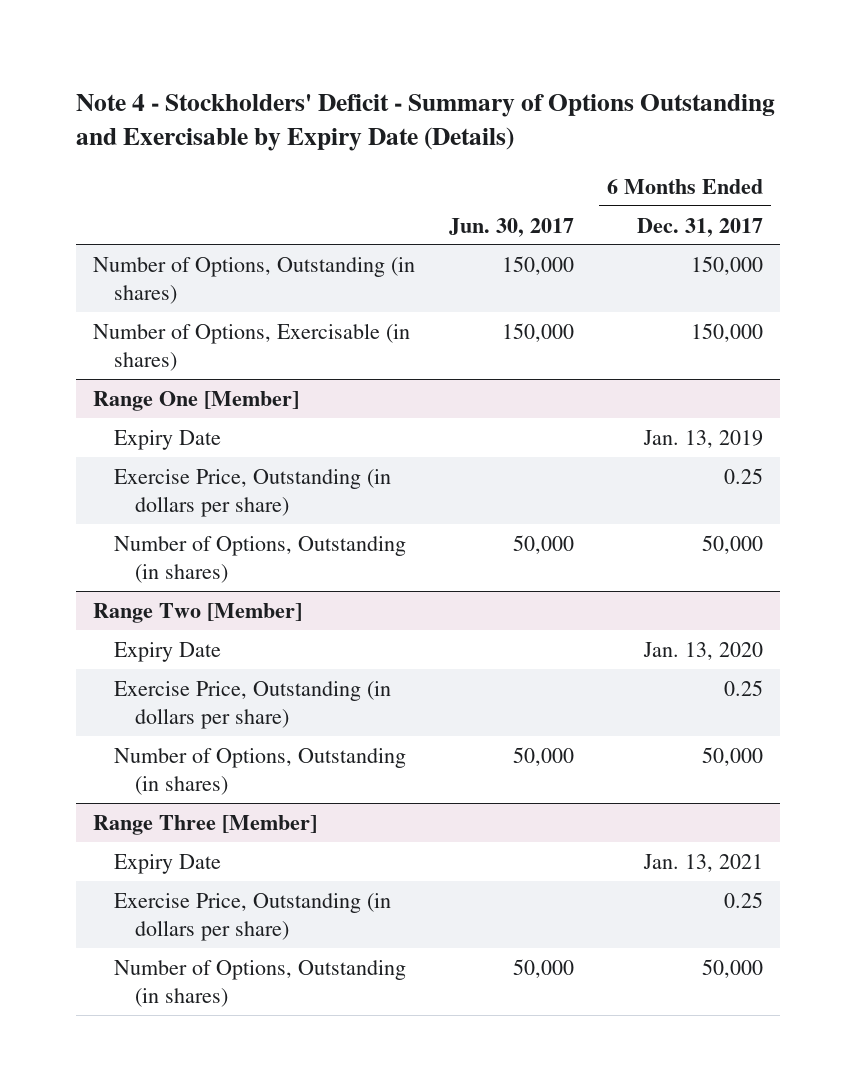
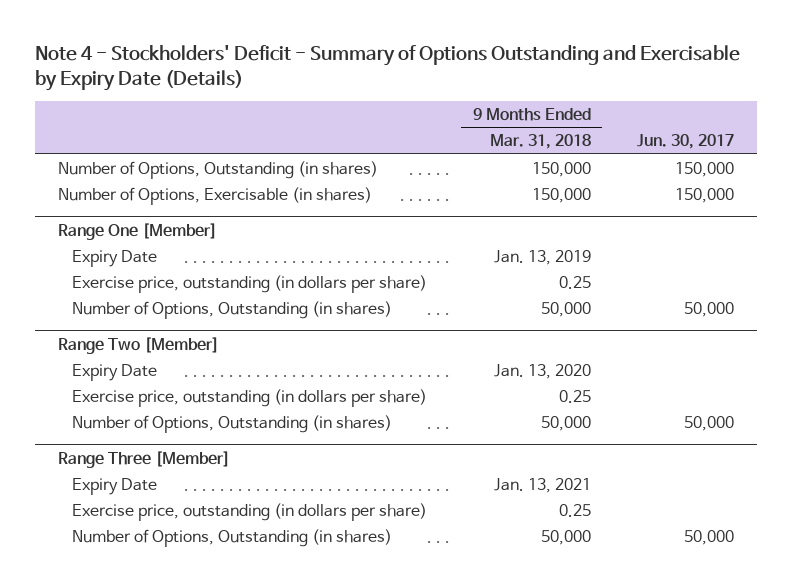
- | Jun. 30, 2017 | 6 Months Ended Dec. 31, 2017
+ | 9 Months Ended Mar. 31, 2018 | Jun. 30, 2017
@ Range One [Member]
- Exercise Price, Outstanding (in dollars per share) | | 0.25
+ Exercise price, outstanding (in dollars per share) | 0.25 |
@ Range Two [Member]
- Exercise Price, Outstanding (in dollars per share) | | 0.25
+ Exercise price, outstanding (in dollars per share) | 0.25 |
@ Range Three [Member]
- Exercise Price, Outstanding (in dollars per share) | | 0.25
+ Exercise price, outstanding (in dollars per share) | 0.25 |

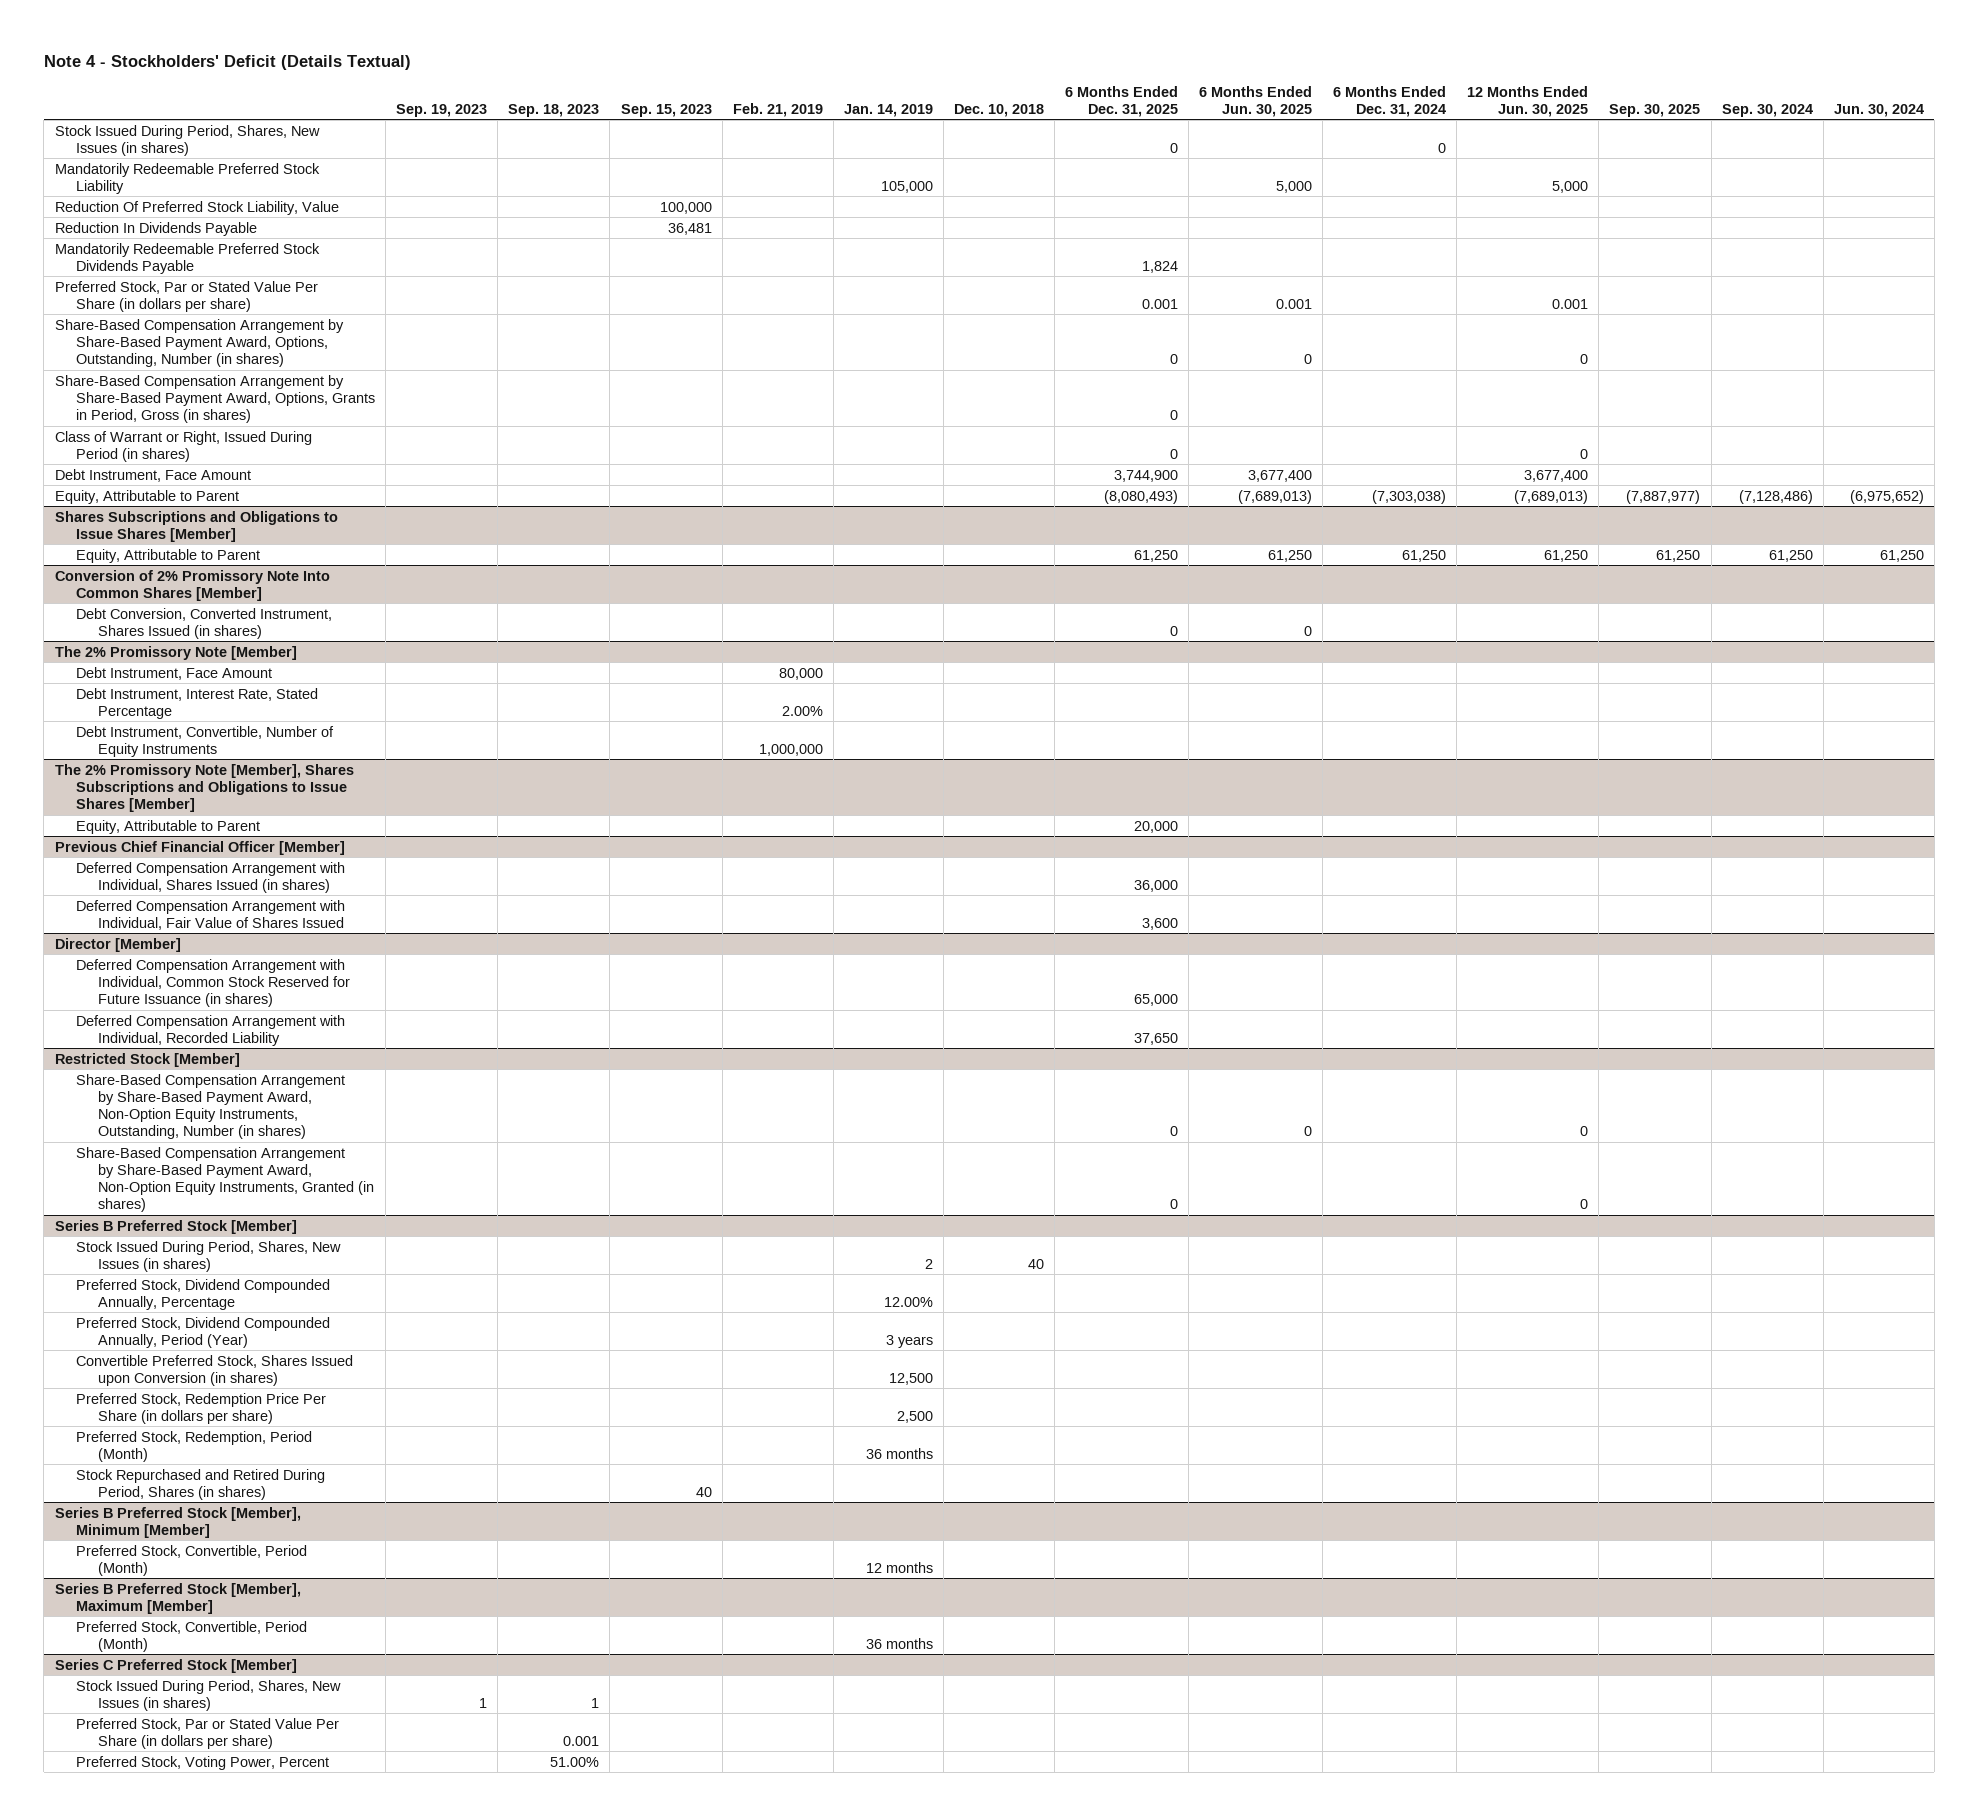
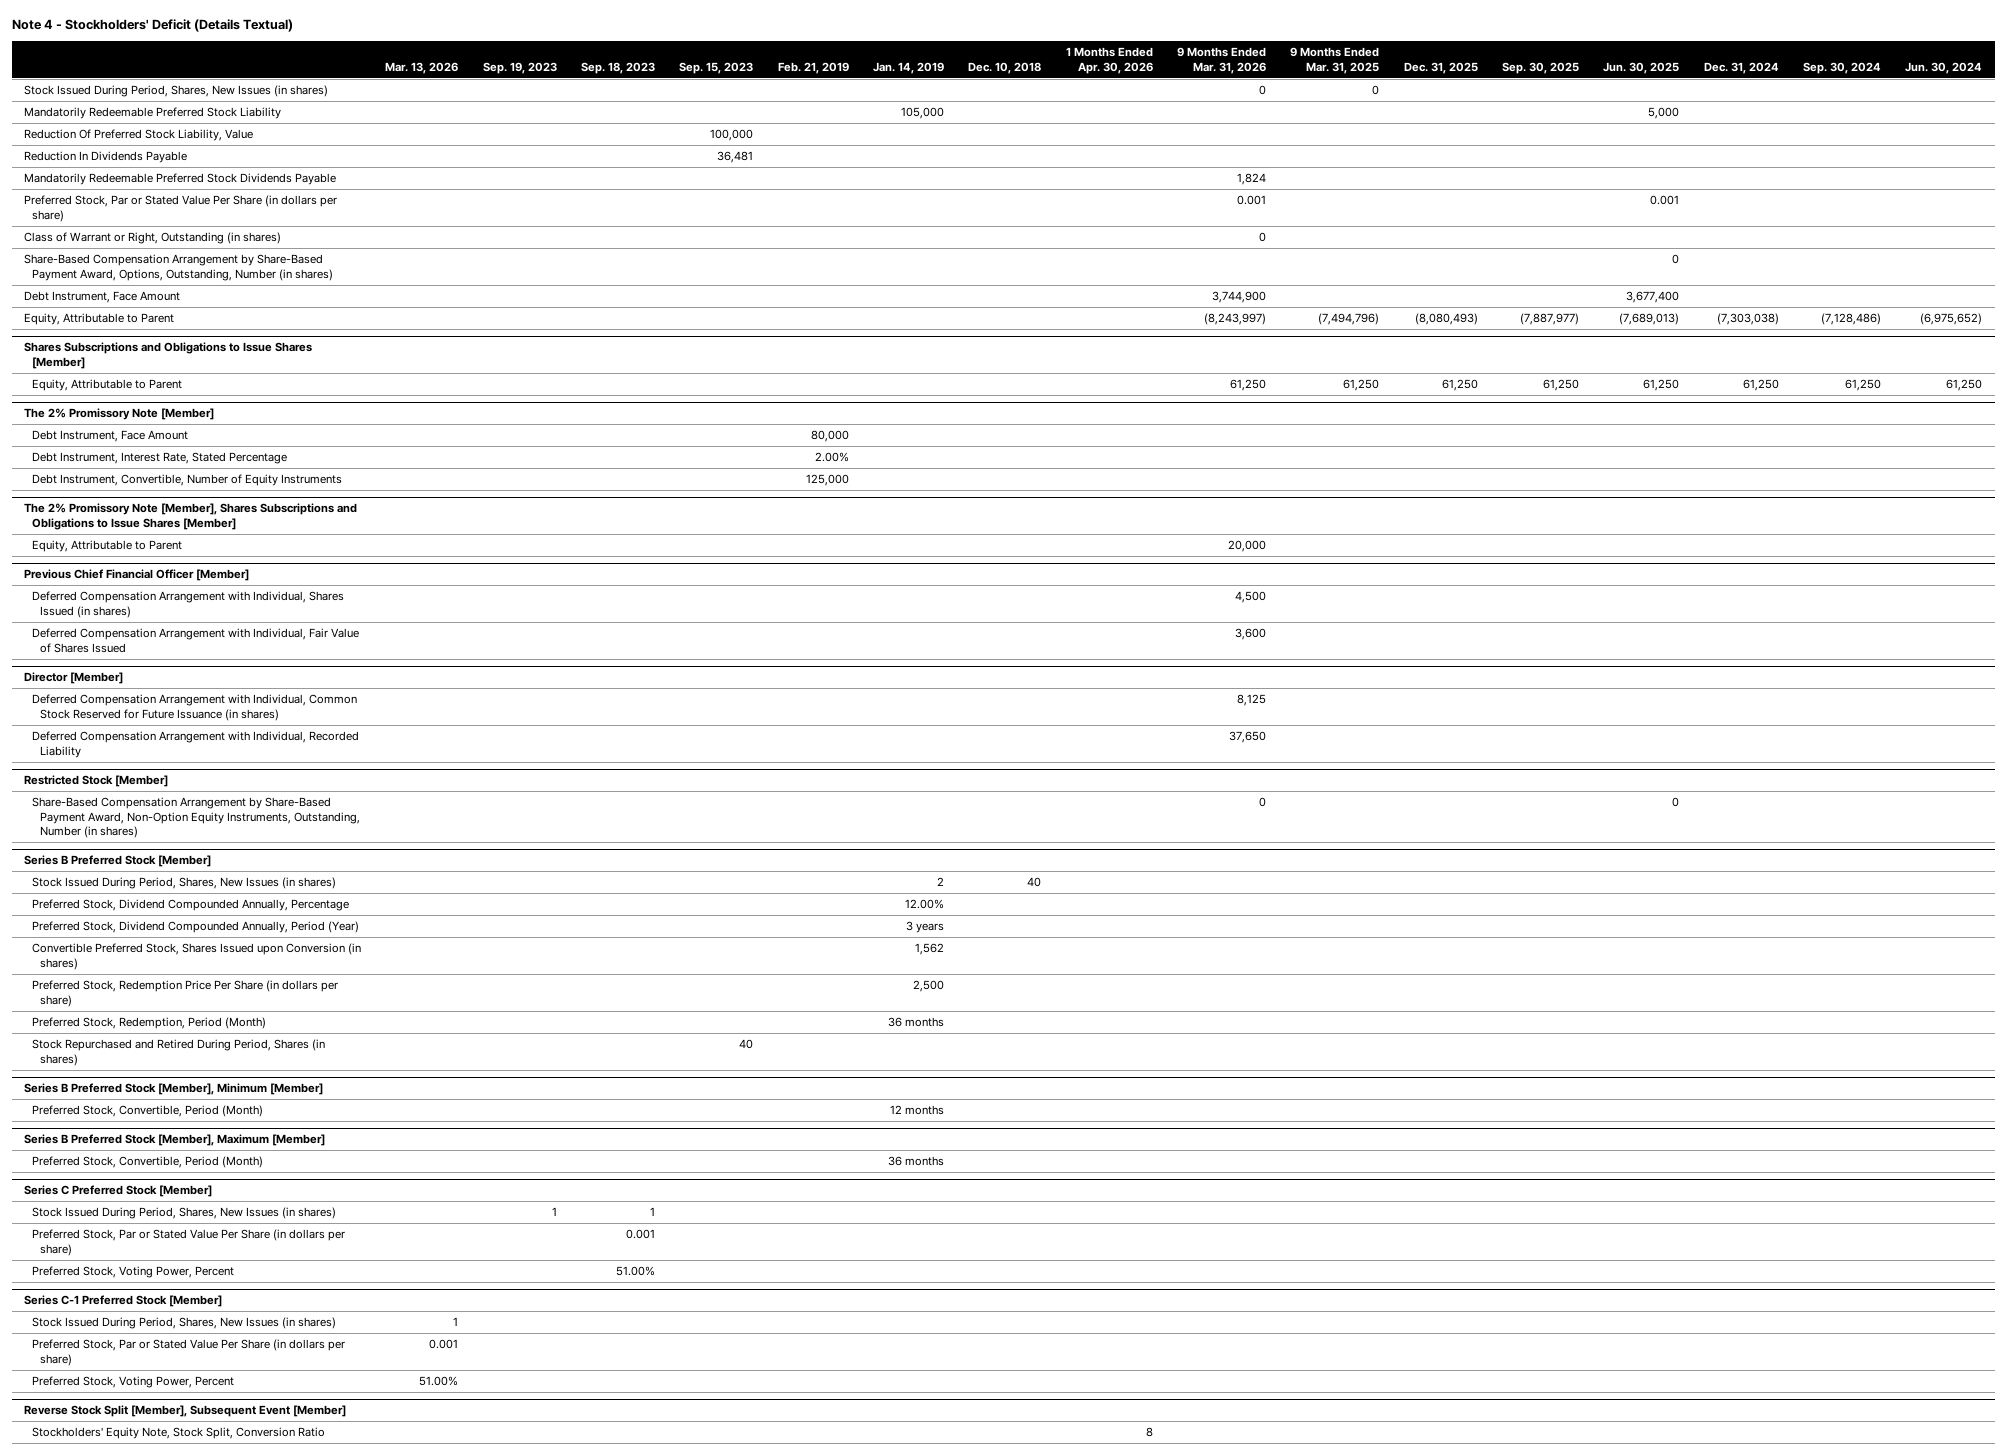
- | Sep. 19, 2023 | Sep. 18, 2023 | Sep. 15, 2023 | Feb. 21, 2019 | Jan. 14, 2019 | Dec. 10, 2018 | 6 Months Ended Dec. 31, 2025 | 6 Months Ended Jun. 30, 2025 | 6 Months Ended Dec. 31, 2024 | 12 Months Ended Jun. 30, 2025 | Sep. 30, 2025 | Sep. 30, 2024 | Jun. 30, 2024
+ | Mar. 13, 2026 | Sep. 19, 2023 | Sep. 18, 2023 | Sep. 15, 2023 | Feb. 21, 2019 | Jan. 14, 2019 | Dec. 10, 2018 | 1 Months Ended Apr. 30, 2026 | 9 Months Ended Mar. 31, 2026 | 9 Months Ended Mar. 31, 2025 | Dec. 31, 2025 | Sep. 30, 2025 | Jun. 30, 2025 | Dec. 31, 2024 | Sep. 30, 2024 | Jun. 30, 2024
+ Class of Warrant or Right, Outstanding (in shares) | | | | | | | | | 0 | | | | | | |
- Share-Based Compensation Arrangement by Share-Based Payment Award, Options, Grants in Period, Gross (in shares) | | | | | | | 0 | | | | | |
- Class of Warrant or Right, Issued During Period (in shares) | | | | | | | 0 | | | 0 | | |
- Conversion of 2% Promissory Note Into Common Shares [Member]
- Debt Conversion, Converted Instrument, Shares Issued (in shares) | | | | | | | 0 | 0 | | | | |
@ The 2% Promissory Note [Member]
- Debt Instrument, Convertible, Number of Equity Instruments | | | | 1,000,000 | | | | | | | | |
+ Debt Instrument, Convertible, Number of Equity Instruments | | | | | 125,000 | | | | | | | | | | |
@ Restricted Stock [Member]
- Share-Based Compensation Arrangement by Share-Based Payment Award, Non-Option Equity Instruments, Granted (in shares) | | | | | | | 0 | | | 0 | | |
@ Series B Preferred Stock [Member]
- Convertible Preferred Stock, Shares Issued upon Conversion (in shares) | | | | | 12,500 | | | | | | | |
+ Convertible Preferred Stock, Shares Issued upon Conversion (in shares) | | | | | | 1,562 | | | | | | | | | |
+ Series C-1 Preferred Stock [Member]
+ Stock Issued During Period, Shares, New Issues (in shares) | 1 | | | | | | | | | | | | | | |
+ Preferred Stock, Par or Stated Value Per Share (in dollars per share) | 0.001 | | | | | | | | | | | | | | |
+ Preferred Stock, Voting Power, Percent | 51.00% | | | | | | | | | | | | | | |
+ Reverse Stock Split [Member], Subsequent Event [Member]
+ Stockholders' Equity Note, Stock Split, Conversion Ratio | | | | | | | | 8 | | | | | | | |

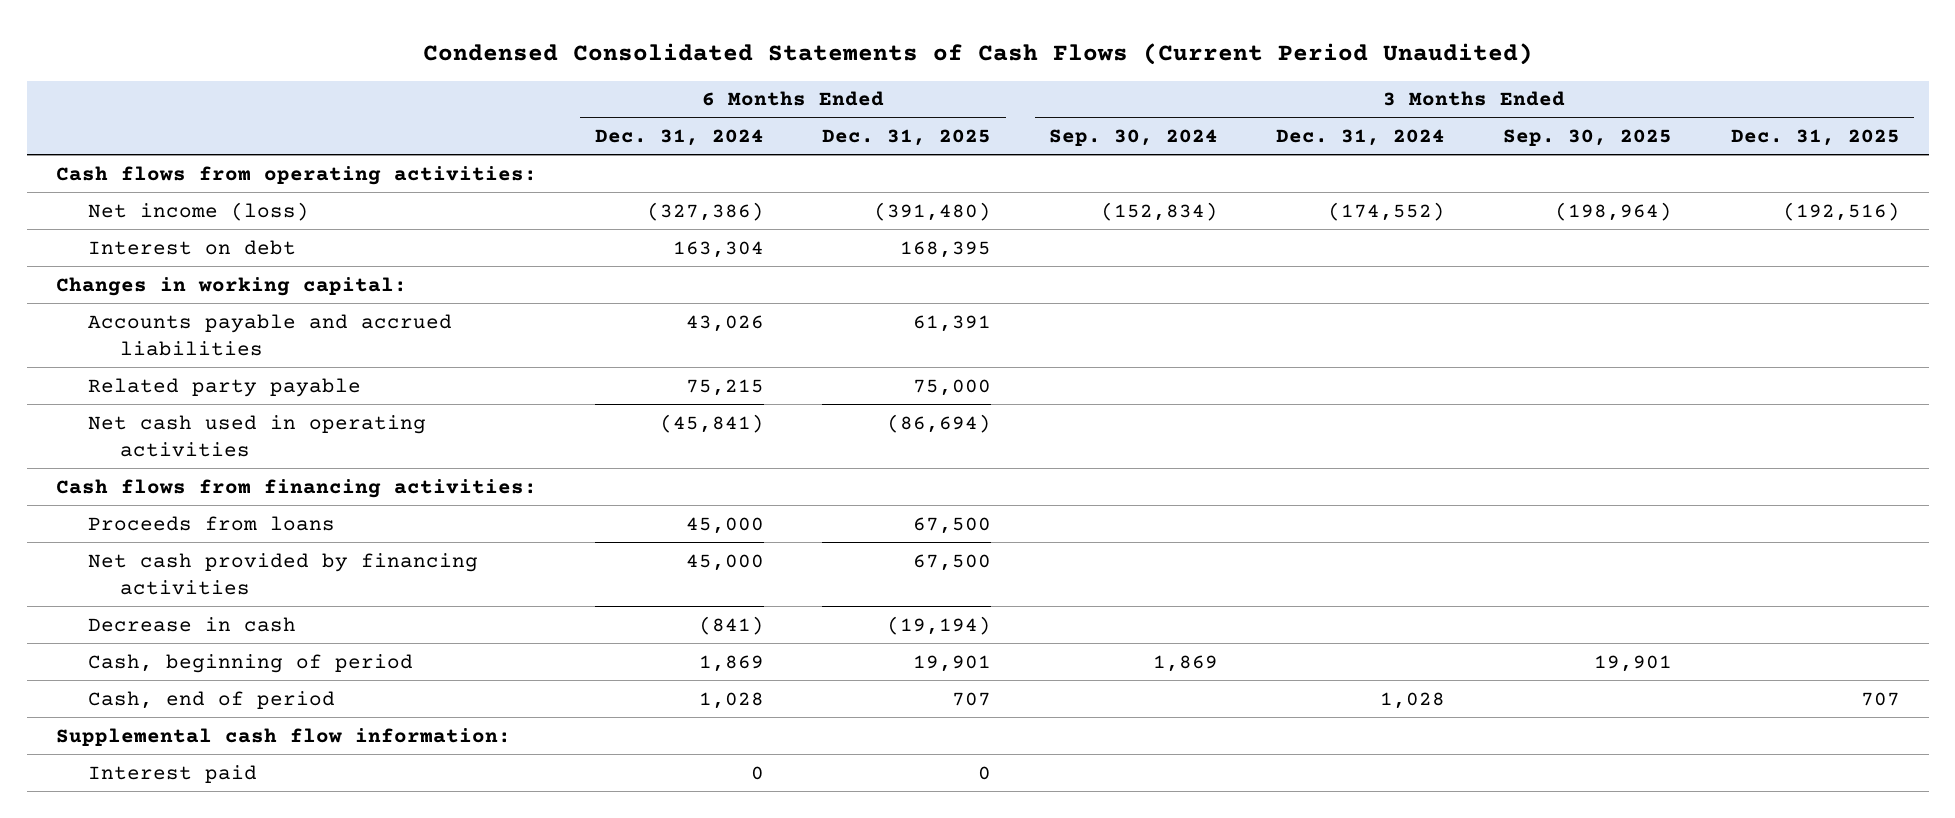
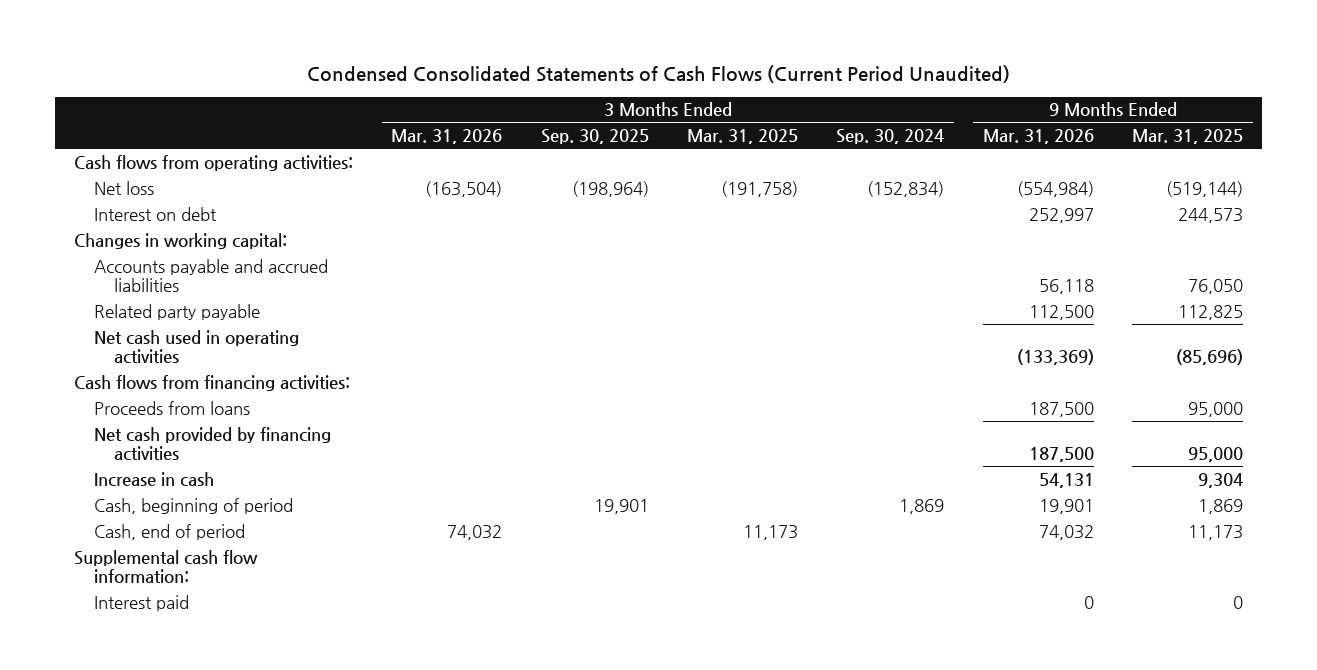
- | 6 Months Ended Dec. 31, 2024 | 6 Months Ended Dec. 31, 2025 | 3 Months Ended Sep. 30, 2024 | 3 Months Ended Dec. 31, 2024 | 3 Months Ended Sep. 30, 2025 | 3 Months Ended Dec. 31, 2025
+ | 3 Months Ended Mar. 31, 2026 | 3 Months Ended Sep. 30, 2025 | 3 Months Ended Mar. 31, 2025 | 3 Months Ended Sep. 30, 2024 | 9 Months Ended Mar. 31, 2026 | 9 Months Ended Mar. 31, 2025
- Net income (loss) | (327,386) | (391,480) | (152,834) | (174,552) | (198,964) | (192,516)
+ Net loss | (163,504) | (198,964) | (191,758) | (152,834) | (554,984) | (519,144)
- Decrease in cash | (841) | (19,194) | | | |
+ Increase in cash | | | | | 54,131 | 9,304

